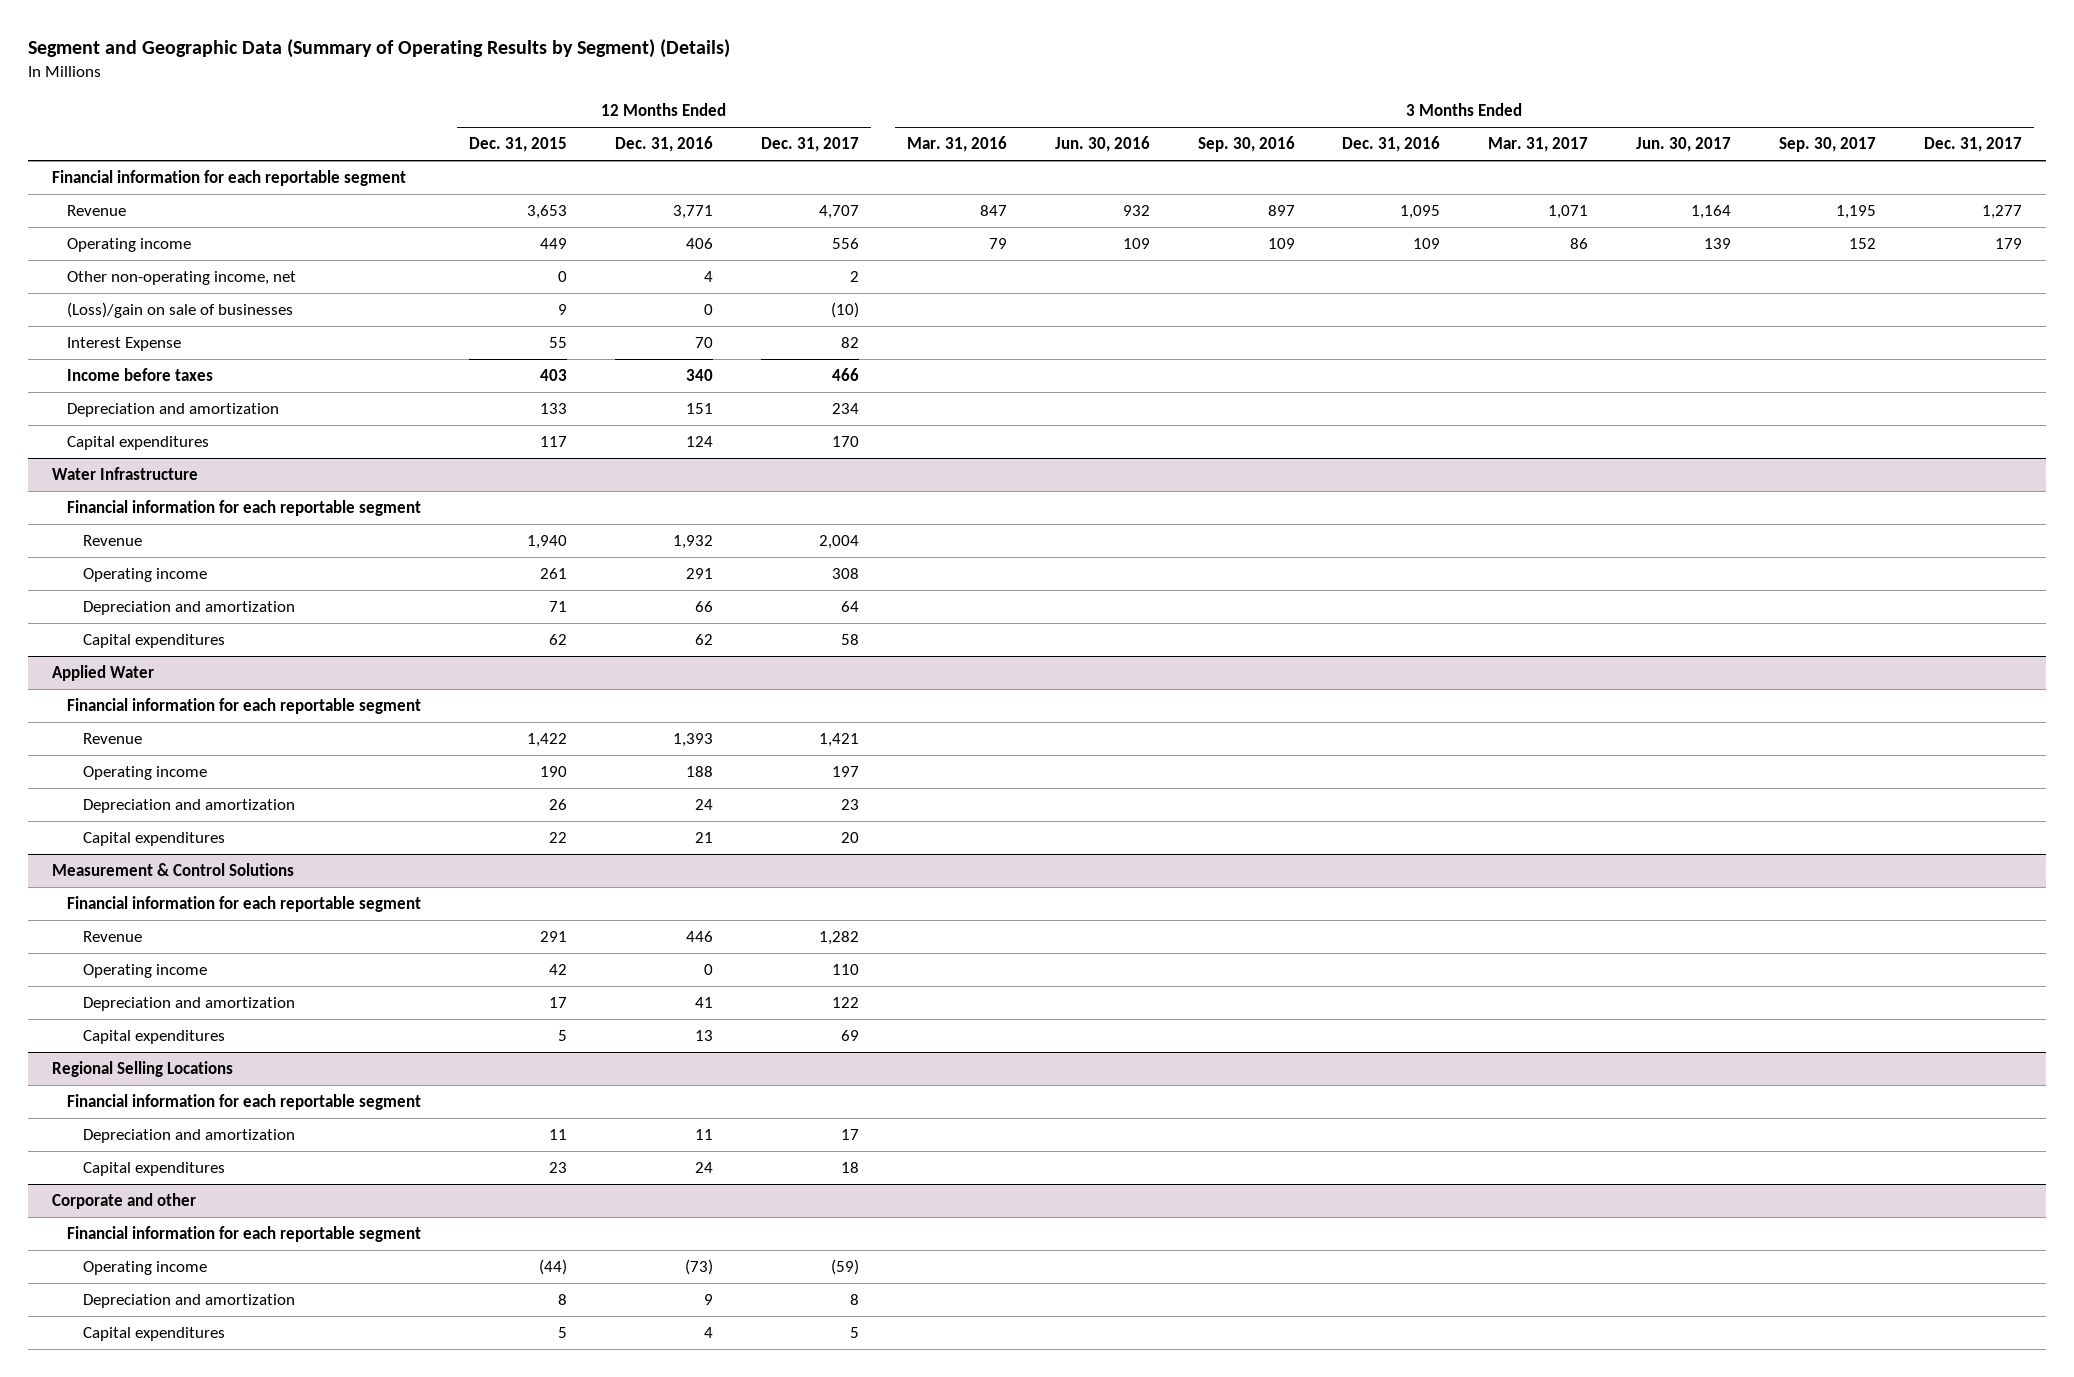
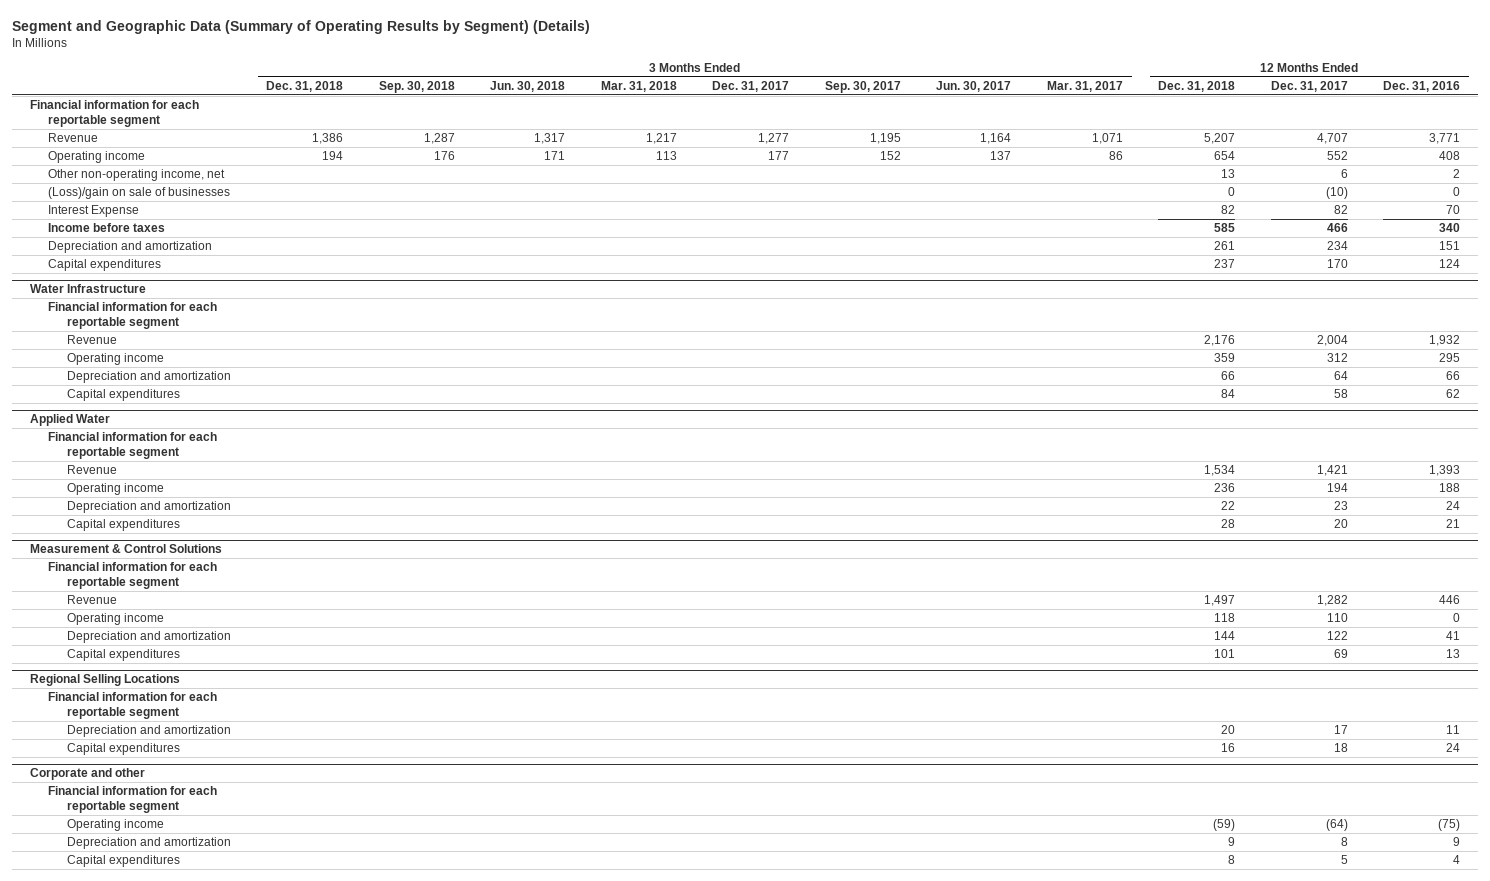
- | 12 Months Ended Dec. 31, 2015 | 12 Months Ended Dec. 31, 2016 | 12 Months Ended Dec. 31, 2017 | 3 Months Ended Mar. 31, 2016 | 3 Months Ended Jun. 30, 2016 | 3 Months Ended Sep. 30, 2016 | 3 Months Ended Dec. 31, 2016 | 3 Months Ended Mar. 31, 2017 | 3 Months Ended Jun. 30, 2017 | 3 Months Ended Sep. 30, 2017 | 3 Months Ended Dec. 31, 2017
+ | 3 Months Ended Dec. 31, 2018 | 3 Months Ended Sep. 30, 2018 | 3 Months Ended Jun. 30, 2018 | 3 Months Ended Mar. 31, 2018 | 3 Months Ended Dec. 31, 2017 | 3 Months Ended Sep. 30, 2017 | 3 Months Ended Jun. 30, 2017 | 3 Months Ended Mar. 31, 2017 | 12 Months Ended Dec. 31, 2018 | 12 Months Ended Dec. 31, 2017 | 12 Months Ended Dec. 31, 2016
- Operating income | 449 | 406 | 556 | 79 | 109 | 109 | 109 | 86 | 139 | 152 | 179
- Other non-operating income, net | 0 | 4 | 2 | | | | | | | |
+ Operating income | 194 | 176 | 171 | 113 | 177 | 152 | 137 | 86 | 654 | 552 | 408
+ Other non-operating income, net | | | | | | | | | 13 | 6 | 2
@ Water Infrastructure
- Operating income | 261 | 291 | 308 | | | | | | | |
+ Operating income | | | | | | | | | 359 | 312 | 295
@ Applied Water
- Operating income | 190 | 188 | 197 | | | | | | | |
+ Operating income | | | | | | | | | 236 | 194 | 188
@ Corporate and other
- Operating income | (44) | (73) | (59) | | | | | | | |
+ Operating income | | | | | | | | | (59) | (64) | (75)

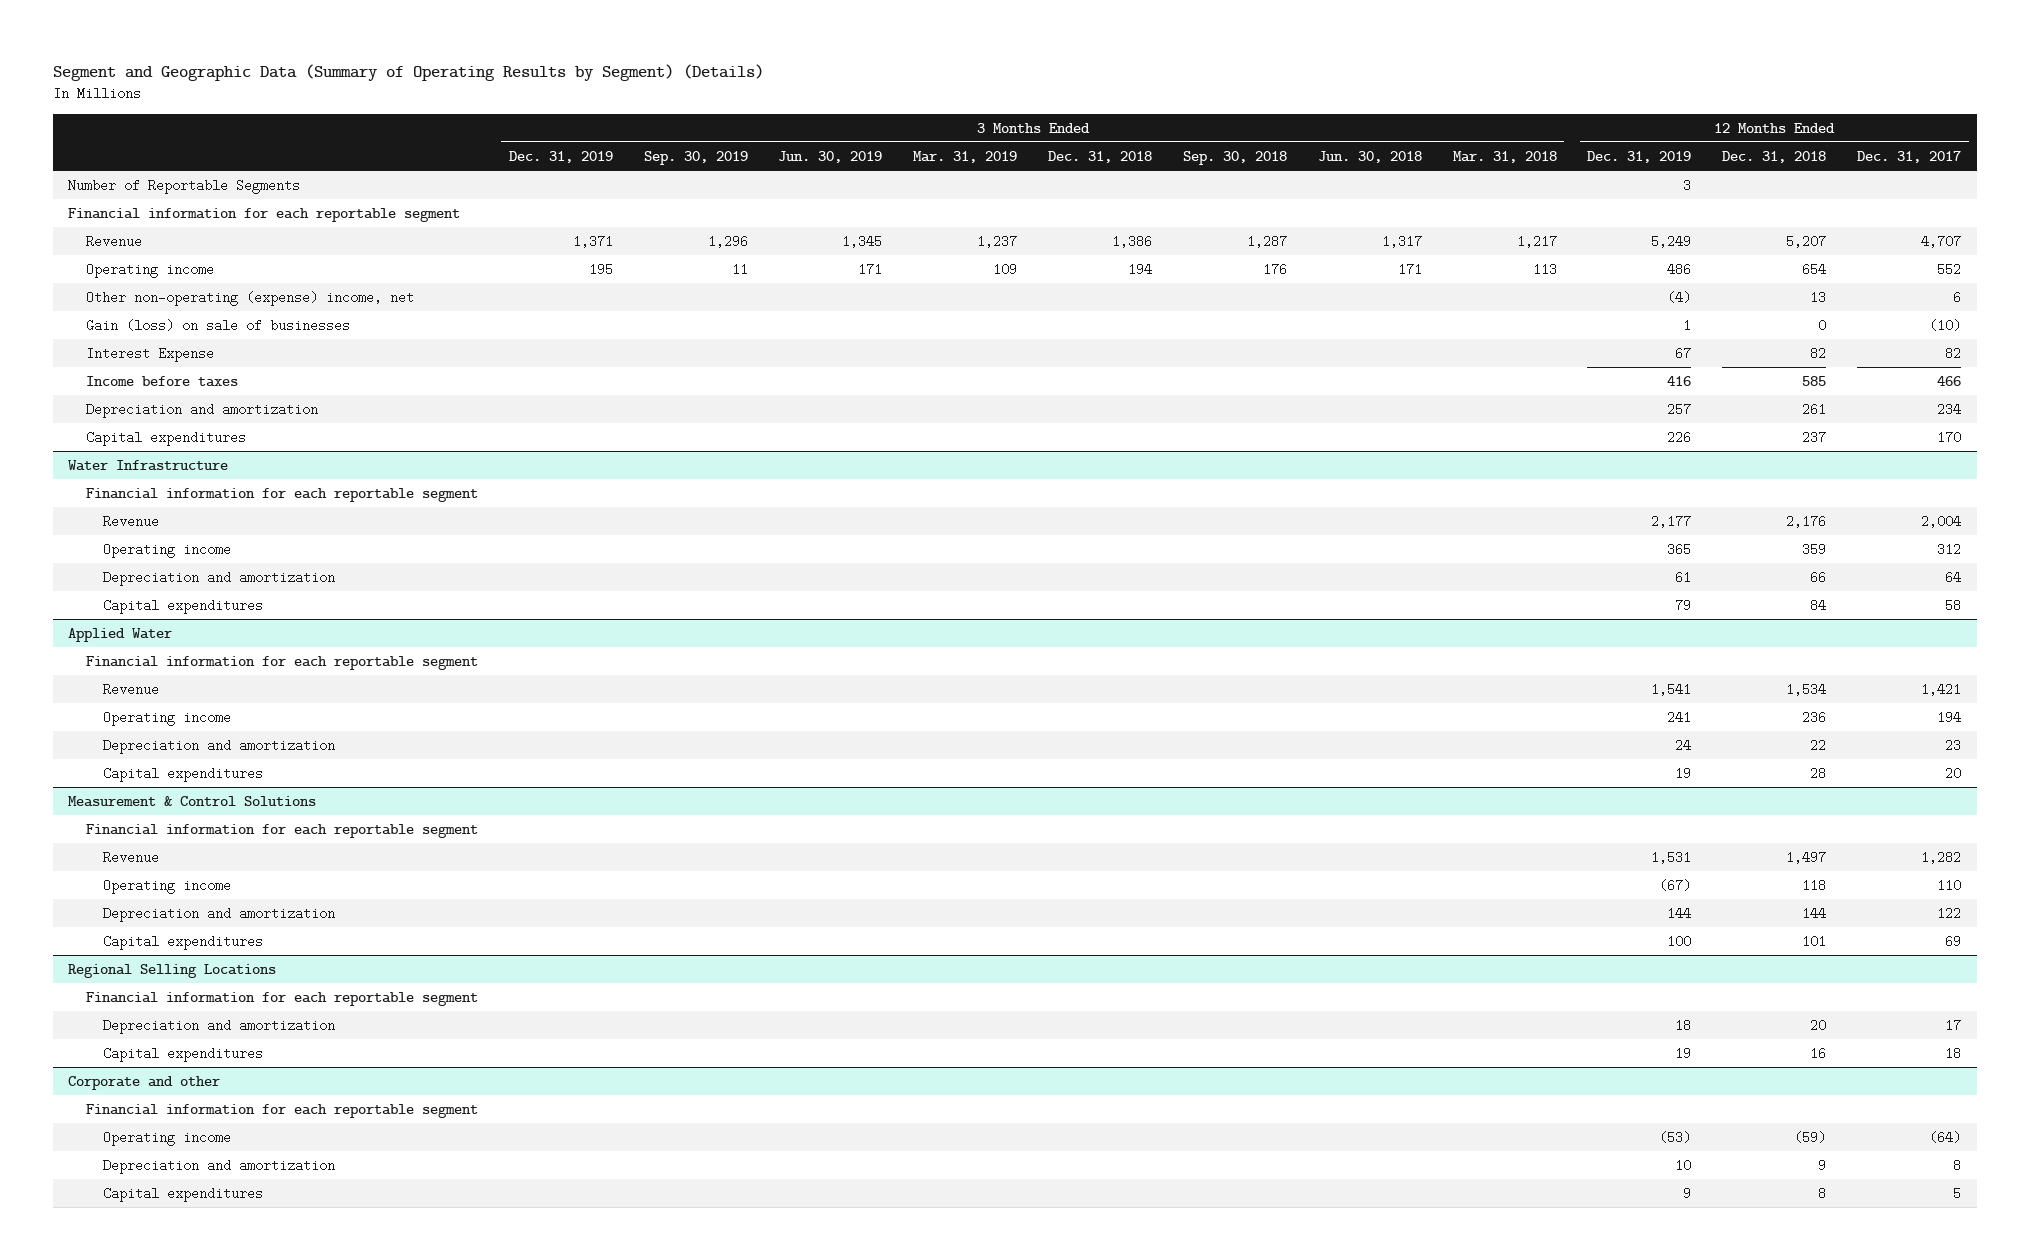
- | 3 Months Ended Dec. 31, 2018 | 3 Months Ended Sep. 30, 2018 | 3 Months Ended Jun. 30, 2018 | 3 Months Ended Mar. 31, 2018 | 3 Months Ended Dec. 31, 2017 | 3 Months Ended Sep. 30, 2017 | 3 Months Ended Jun. 30, 2017 | 3 Months Ended Mar. 31, 2017 | 12 Months Ended Dec. 31, 2018 | 12 Months Ended Dec. 31, 2017 | 12 Months Ended Dec. 31, 2016
+ | 3 Months Ended Dec. 31, 2019 | 3 Months Ended Sep. 30, 2019 | 3 Months Ended Jun. 30, 2019 | 3 Months Ended Mar. 31, 2019 | 3 Months Ended Dec. 31, 2018 | 3 Months Ended Sep. 30, 2018 | 3 Months Ended Jun. 30, 2018 | 3 Months Ended Mar. 31, 2018 | 12 Months Ended Dec. 31, 2019 | 12 Months Ended Dec. 31, 2018 | 12 Months Ended Dec. 31, 2017
+ Number of Reportable Segments | | | | | | | | | 3 | |
- Other non-operating income, net | | | | | | | | | 13 | 6 | 2
- (Loss)/gain on sale of businesses | | | | | | | | | 0 | (10) | 0
+ Other non-operating (expense) income, net | | | | | | | | | (4) | 13 | 6
+ Gain (loss) on sale of businesses | | | | | | | | | 1 | 0 | (10)

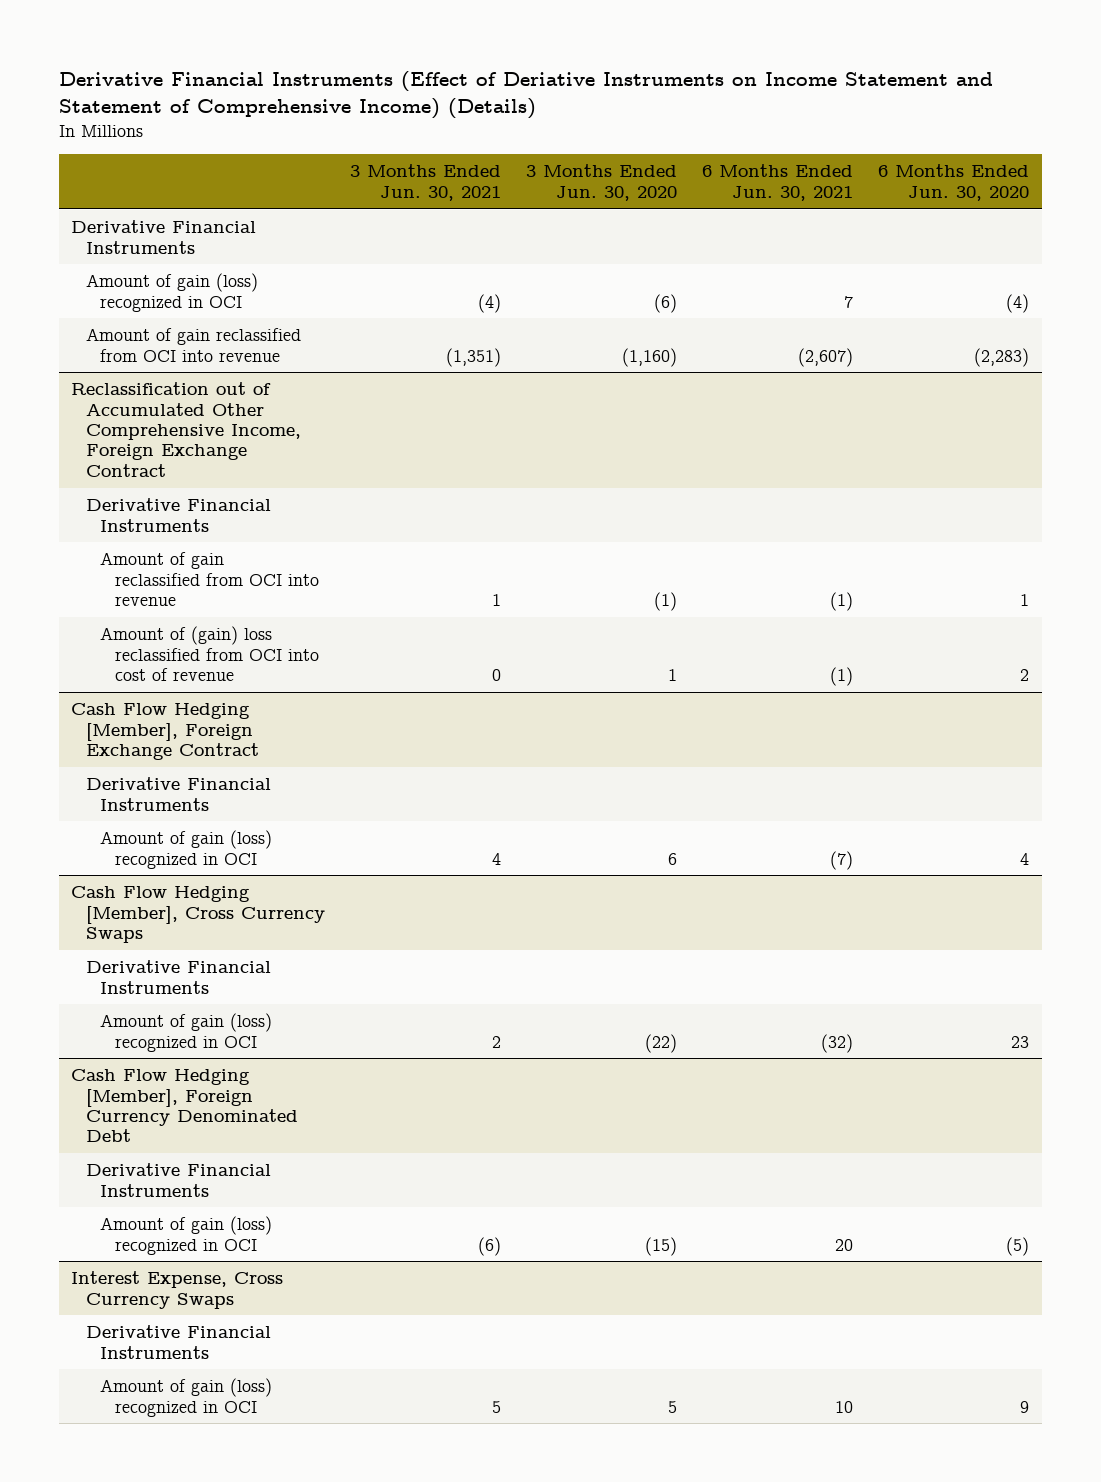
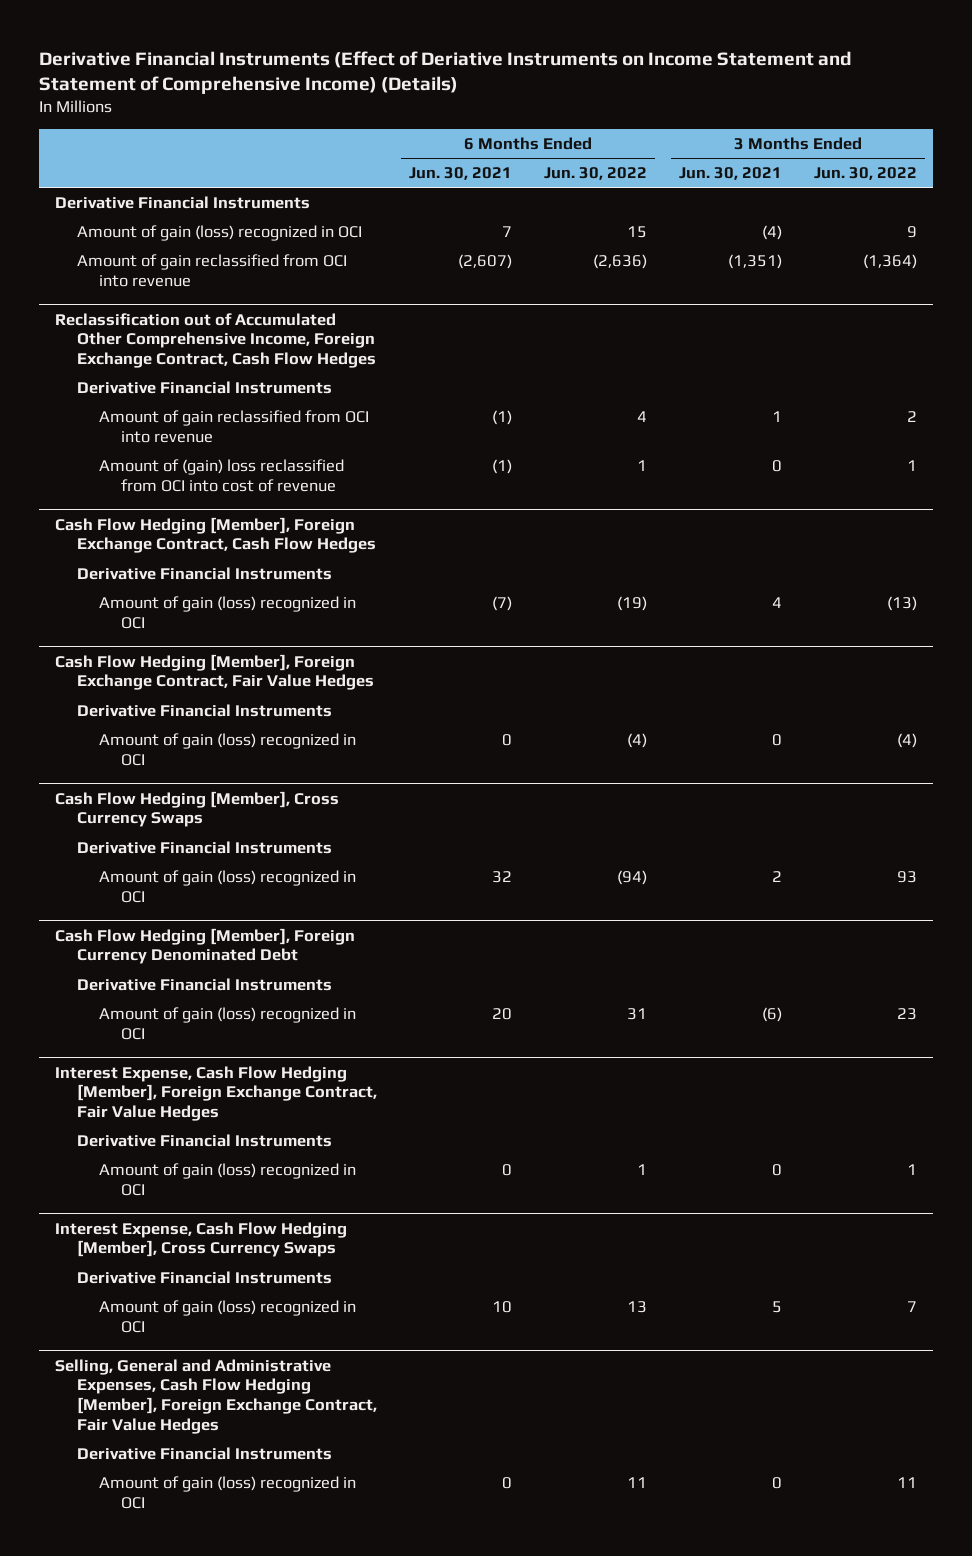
- | 3 Months Ended Jun. 30, 2021 | 3 Months Ended Jun. 30, 2020 | 6 Months Ended Jun. 30, 2021 | 6 Months Ended Jun. 30, 2020
+ | 6 Months Ended Jun. 30, 2021 | 6 Months Ended Jun. 30, 2022 | 3 Months Ended Jun. 30, 2021 | 3 Months Ended Jun. 30, 2022
- Reclassification out of Accumulated Other Comprehensive Income, Foreign Exchange Contract
+ Reclassification out of Accumulated Other Comprehensive Income, Foreign Exchange Contract, Cash Flow Hedges
- Cash Flow Hedging [Member], Foreign Exchange Contract
+ Cash Flow Hedging [Member], Foreign Exchange Contract, Cash Flow Hedges
+ Cash Flow Hedging [Member], Foreign Exchange Contract, Fair Value Hedges
+ Derivative Financial Instruments
+ Amount of gain (loss) recognized in OCI | 0 | (4) | 0 | (4)
@ Cash Flow Hedging [Member], Cross Currency Swaps
- Amount of gain (loss) recognized in OCI | 2 | (22) | (32) | 23
+ Amount of gain (loss) recognized in OCI | 32 | (94) | 2 | 93
- Interest Expense, Cross Currency Swaps
+ Interest Expense, Cash Flow Hedging [Member], Foreign Exchange Contract, Fair Value Hedges
+ Amount of gain (loss) recognized in OCI | 0 | 1 | 0 | 1
+ Interest Expense, Cash Flow Hedging [Member], Cross Currency Swaps
+ Derivative Financial Instruments
+ Selling, General and Administrative Expenses, Cash Flow Hedging [Member], Foreign Exchange Contract, Fair Value Hedges
+ Derivative Financial Instruments
+ Amount of gain (loss) recognized in OCI | 0 | 11 | 0 | 11

